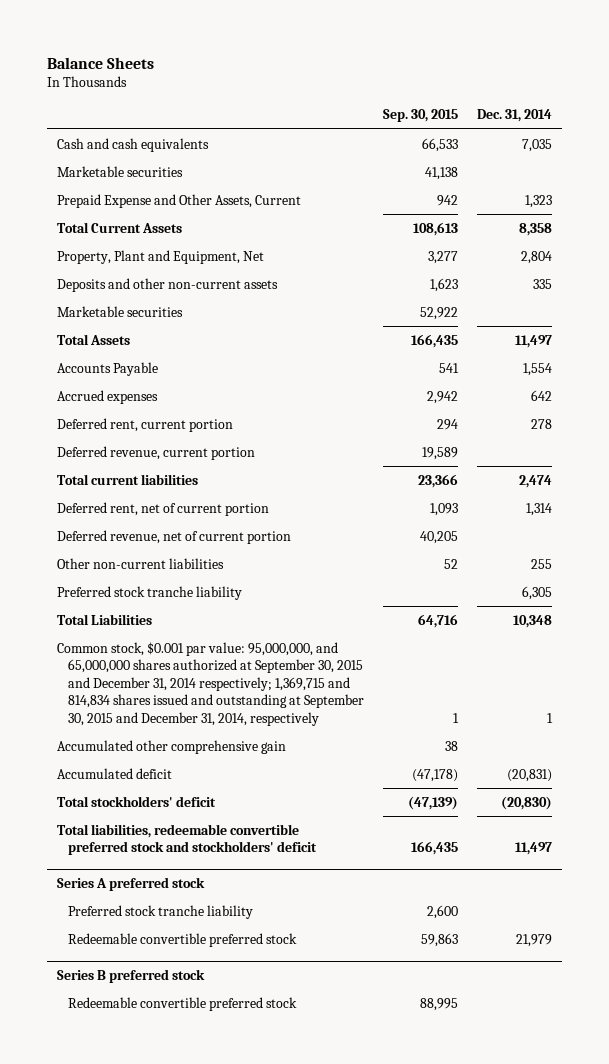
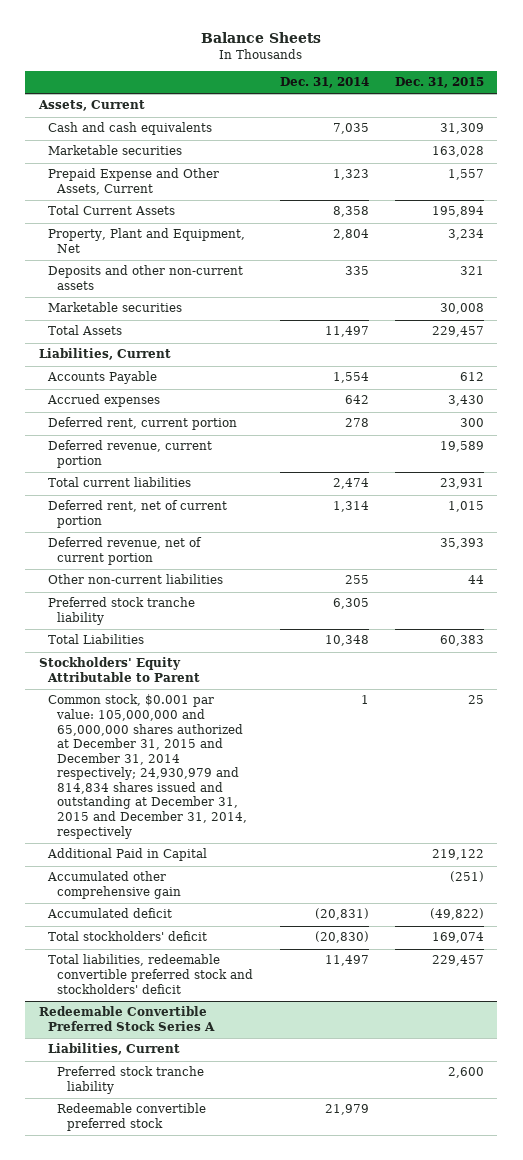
- | Sep. 30, 2015 | Dec. 31, 2014
+ | Dec. 31, 2014 | Dec. 31, 2015
+ Assets, Current
+ Liabilities, Current
- Common stock, $0.001 par value: 95,000,000, and 65,000,000 shares authorized at September 30, 2015 and December 31, 2014 respectively; 1,369,715 and 814,834 shares issued and outstanding at September 30, 2015 and December 31, 2014, respectively | 1 | 1
+ Stockholders' Equity Attributable to Parent
+ Common stock, $0.001 par value: 105,000,000 and 65,000,000 shares authorized at December 31, 2015 and December 31, 2014 respectively; 24,930,979 and 814,834 shares issued and outstanding at December 31, 2015 and December 31, 2014, respectively | 1 | 25
+ Additional Paid in Capital | | 219,122
- Series A preferred stock
+ Redeemable Convertible Preferred Stock Series A
+ Liabilities, Current
- Series B preferred stock
- Redeemable convertible preferred stock | 88,995 |

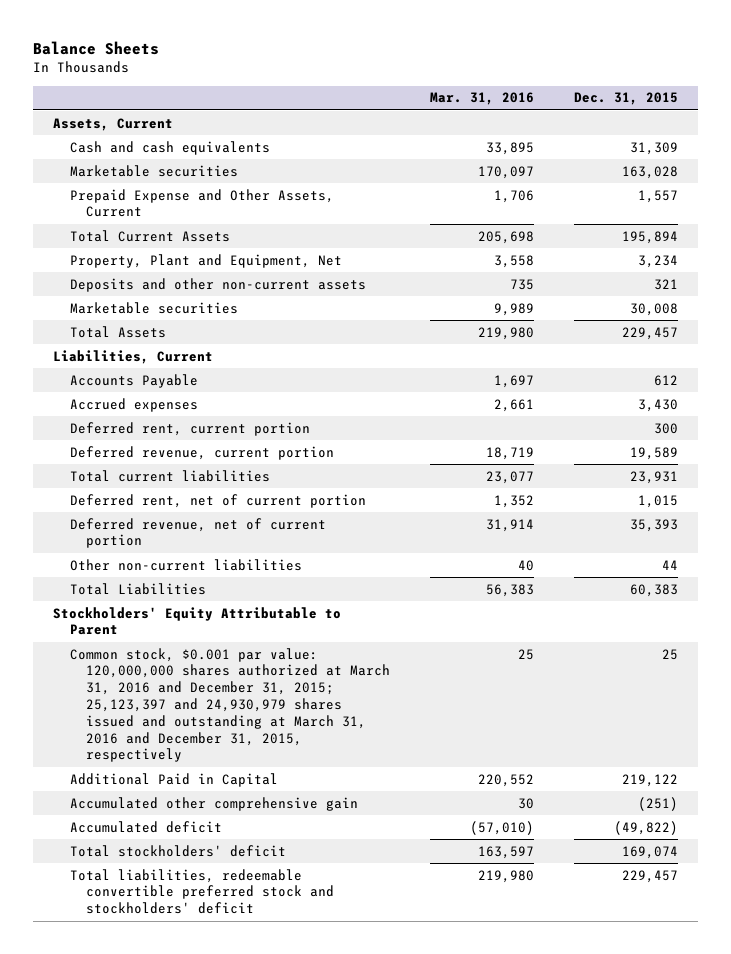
- | Dec. 31, 2014 | Dec. 31, 2015
+ | Mar. 31, 2016 | Dec. 31, 2015
- Preferred stock tranche liability | 6,305 |
- Common stock, $0.001 par value: 105,000,000 and 65,000,000 shares authorized at December 31, 2015 and December 31, 2014 respectively; 24,930,979 and 814,834 shares issued and outstanding at December 31, 2015 and December 31, 2014, respectively | 1 | 25
+ Common stock, $0.001 par value: 120,000,000 shares authorized at March 31, 2016 and December 31, 2015; 25,123,397 and 24,930,979 shares issued and outstanding at March 31, 2016 and December 31, 2015, respectively | 25 | 25
- Redeemable Convertible Preferred Stock Series A
- Liabilities, Current
- Preferred stock tranche liability | | 2,600
- Redeemable convertible preferred stock | 21,979 |

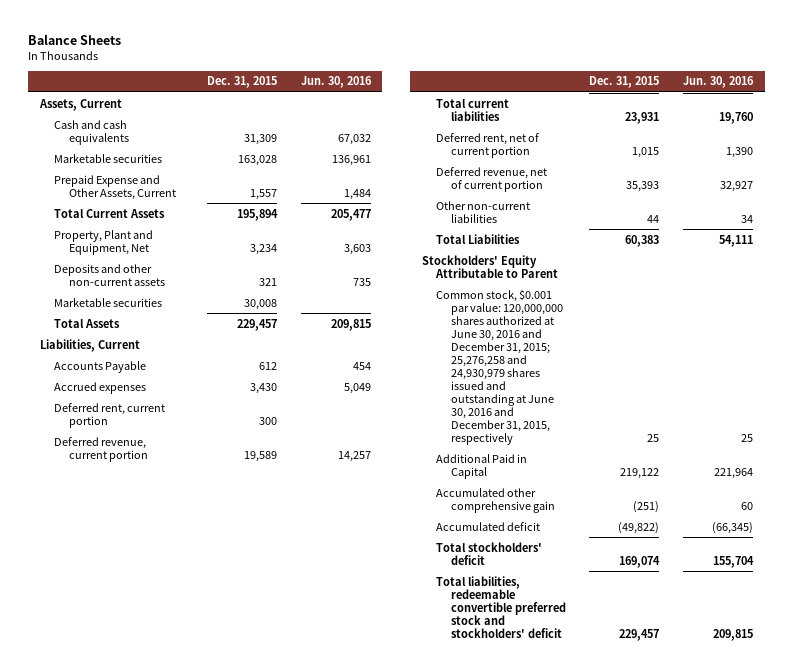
- | Mar. 31, 2016 | Dec. 31, 2015
+ | Dec. 31, 2015 | Jun. 30, 2016
- Common stock, $0.001 par value: 120,000,000 shares authorized at March 31, 2016 and December 31, 2015; 25,123,397 and 24,930,979 shares issued and outstanding at March 31, 2016 and December 31, 2015, respectively | 25 | 25
+ Common stock, $0.001 par value: 120,000,000 shares authorized at June 30, 2016 and December 31, 2015; 25,276,258 and 24,930,979 shares issued and outstanding at June 30, 2016 and December 31, 2015, respectively | 25 | 25

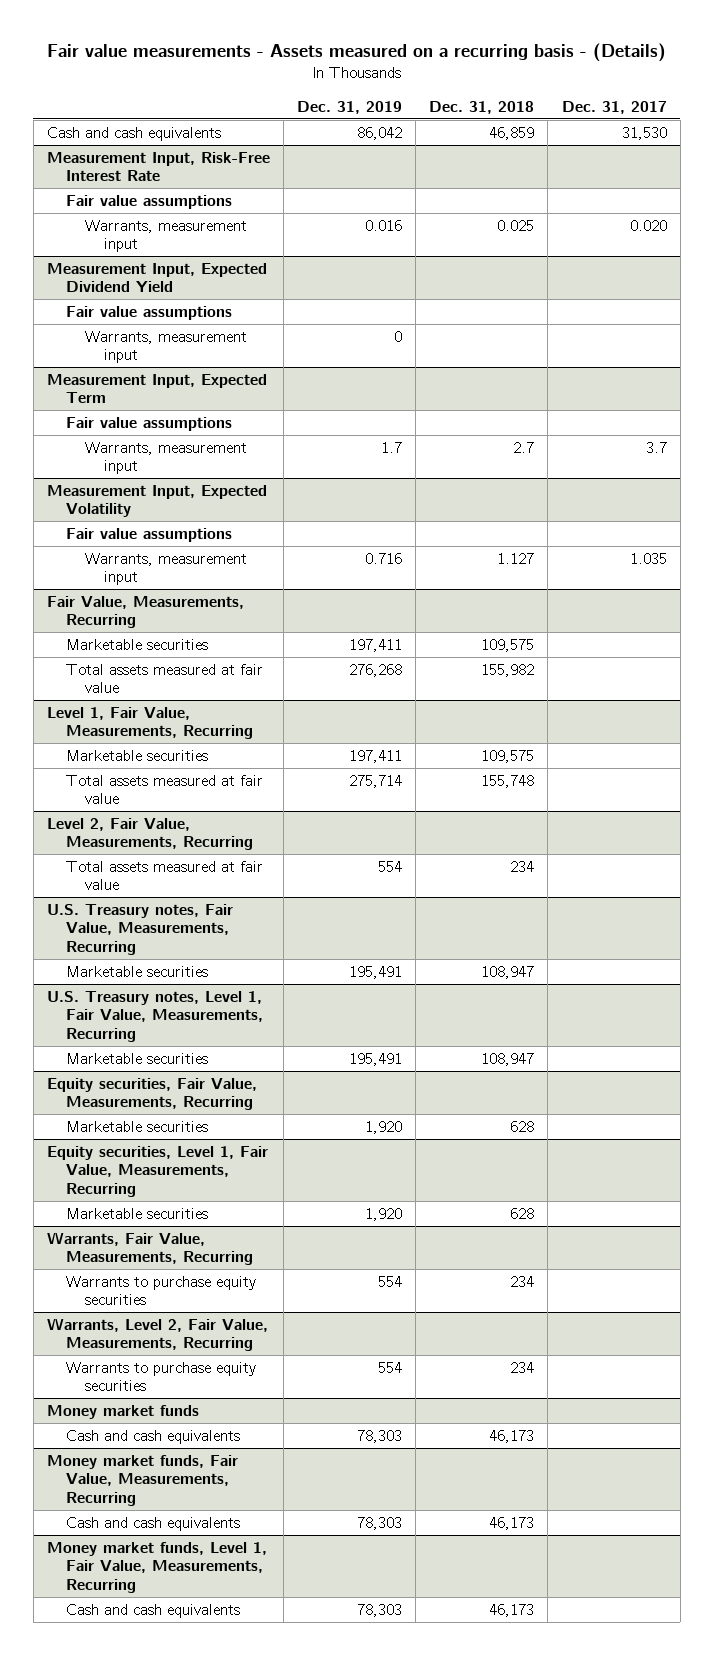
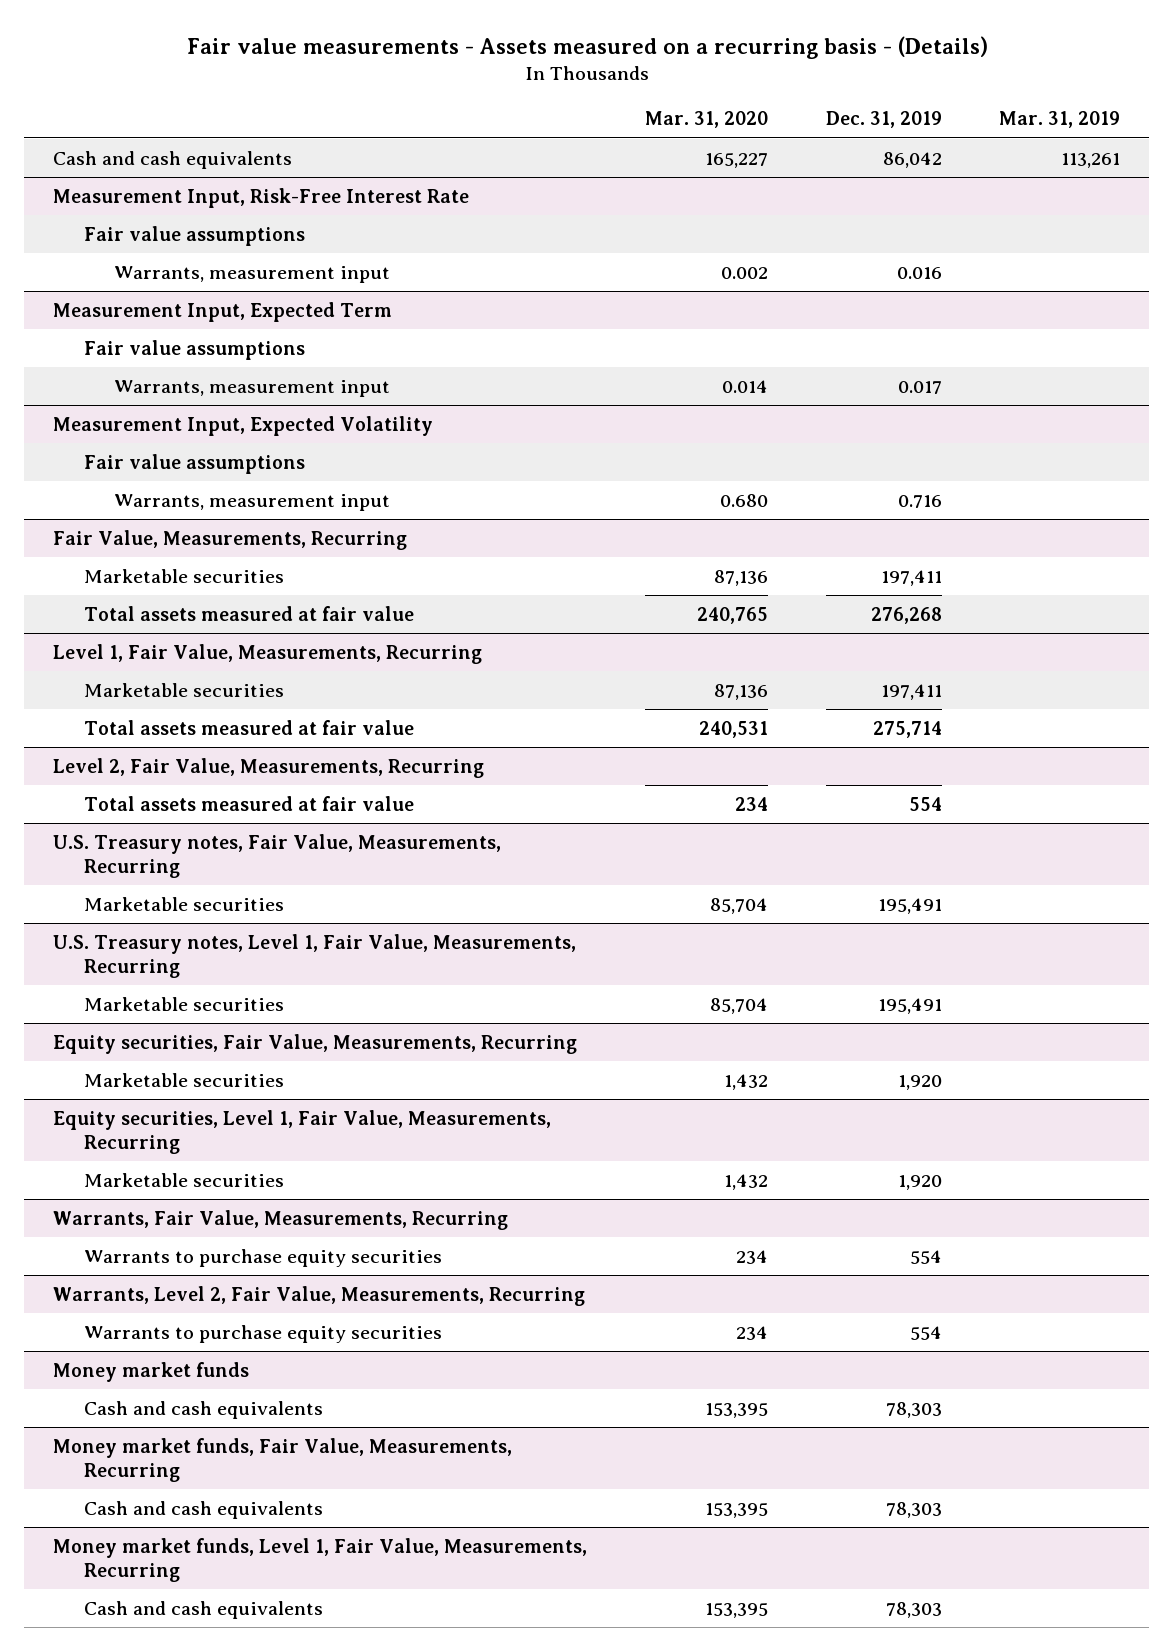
- | Dec. 31, 2019 | Dec. 31, 2018 | Dec. 31, 2017
+ | Mar. 31, 2020 | Dec. 31, 2019 | Mar. 31, 2019
- Measurement Input, Expected Dividend Yield
- Fair value assumptions
- Warrants, measurement input | 0 | |
@ Measurement Input, Expected Term
- Warrants, measurement input | 1.7 | 2.7 | 3.7
+ Warrants, measurement input | 0.014 | 0.017 |

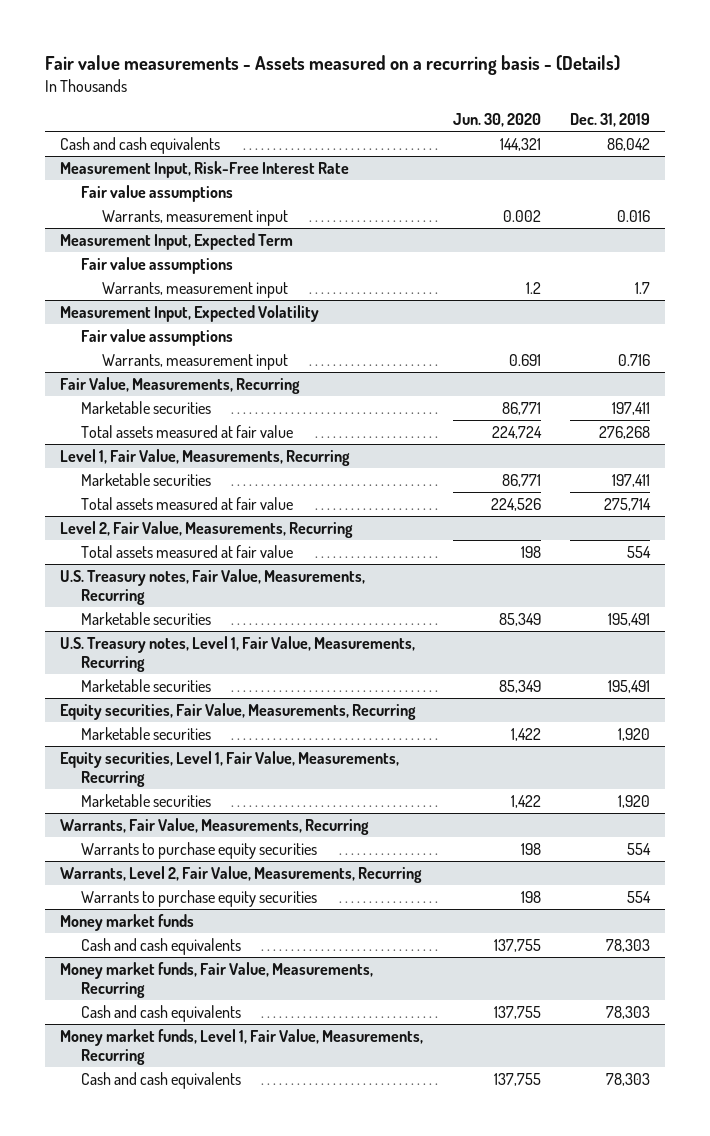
- | Mar. 31, 2020 | Dec. 31, 2019 | Mar. 31, 2019
+ | Jun. 30, 2020 | Dec. 31, 2019
@ Measurement Input, Expected Term
- Warrants, measurement input | 0.014 | 0.017 |
+ Warrants, measurement input | 1.2 | 1.7

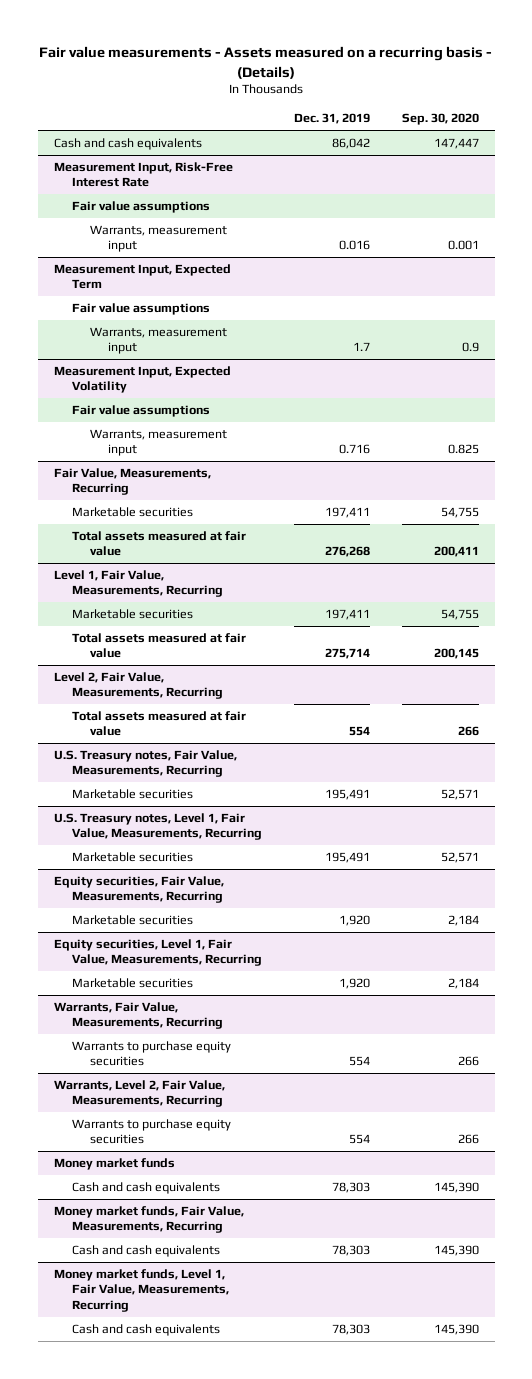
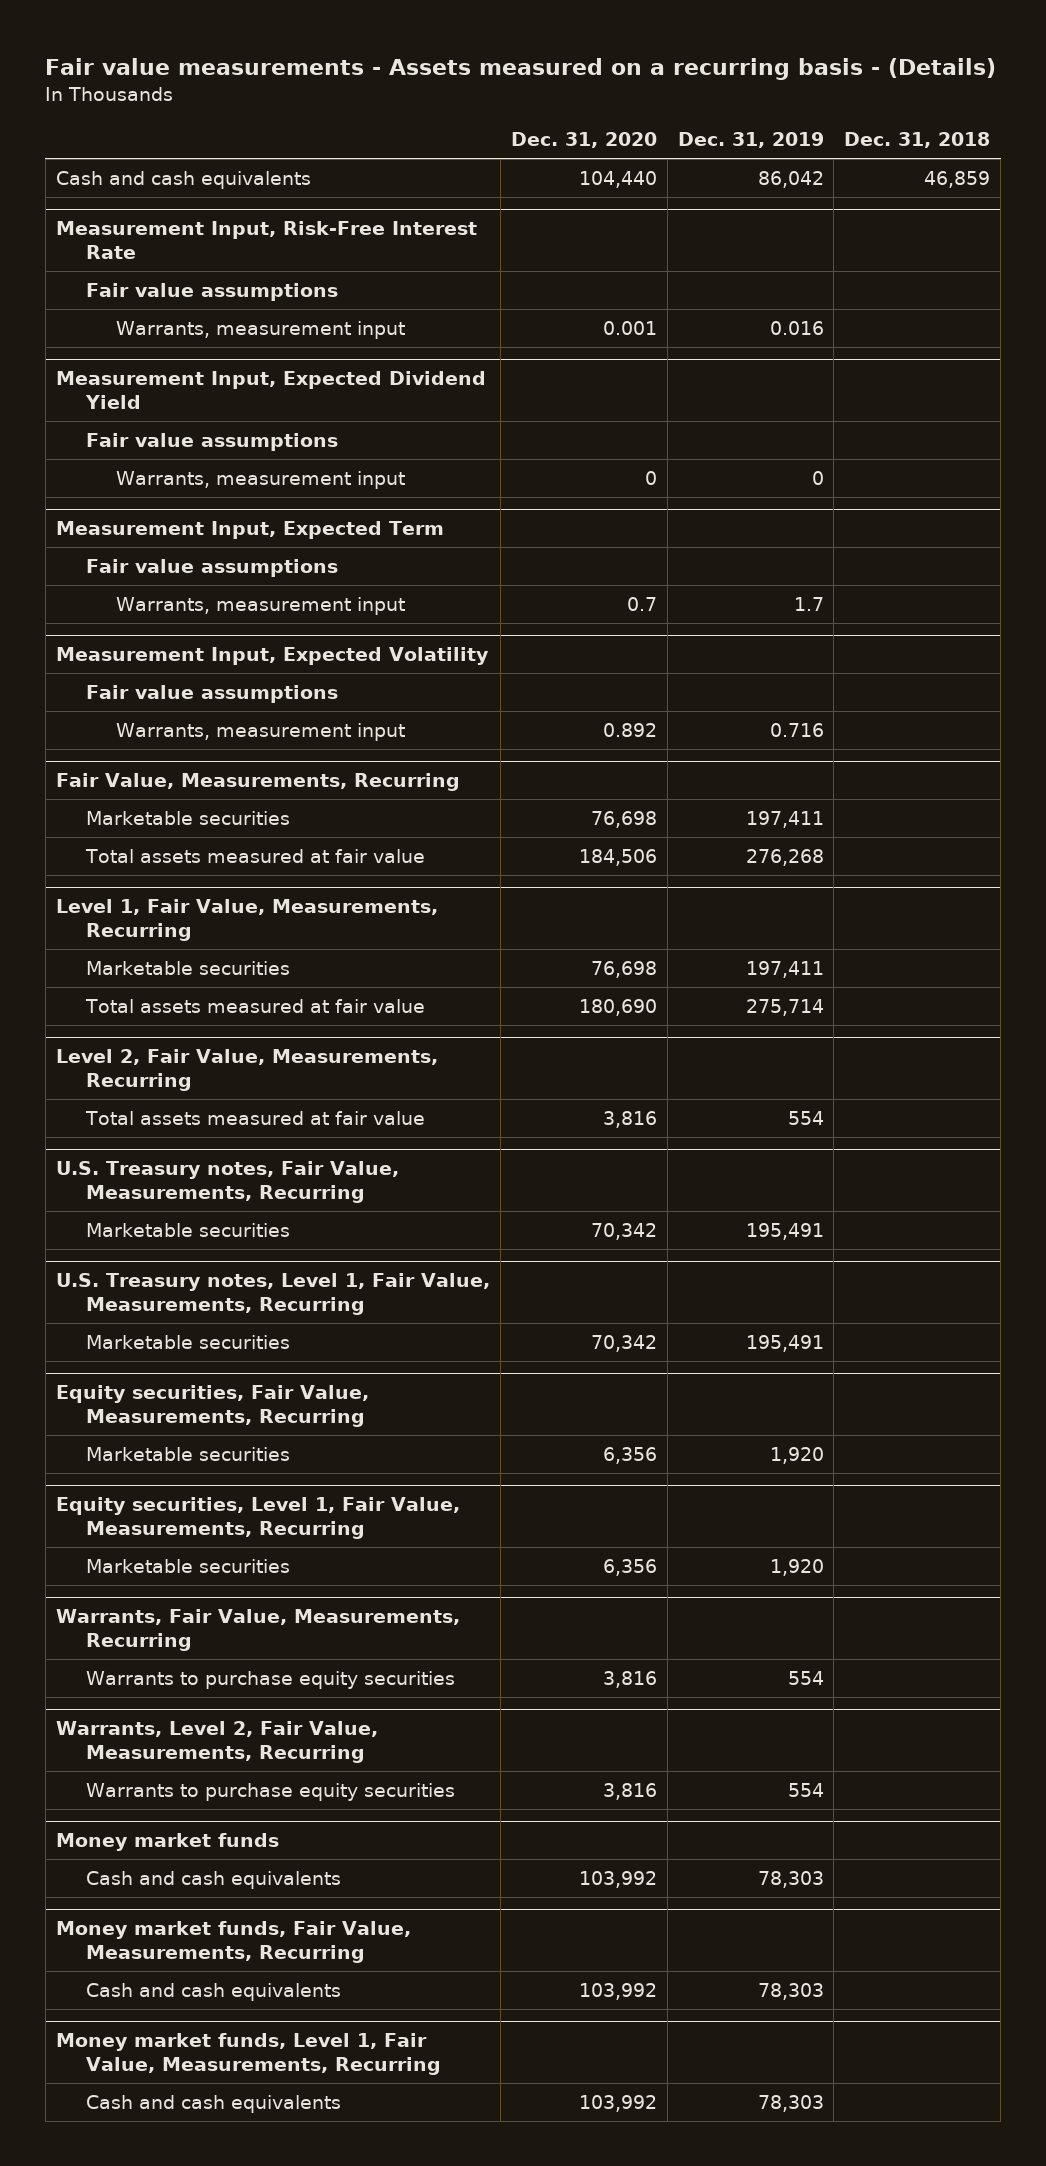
- | Dec. 31, 2019 | Sep. 30, 2020
+ | Dec. 31, 2020 | Dec. 31, 2019 | Dec. 31, 2018
+ Measurement Input, Expected Dividend Yield
+ Fair value assumptions
+ Warrants, measurement input | 0 | 0 |

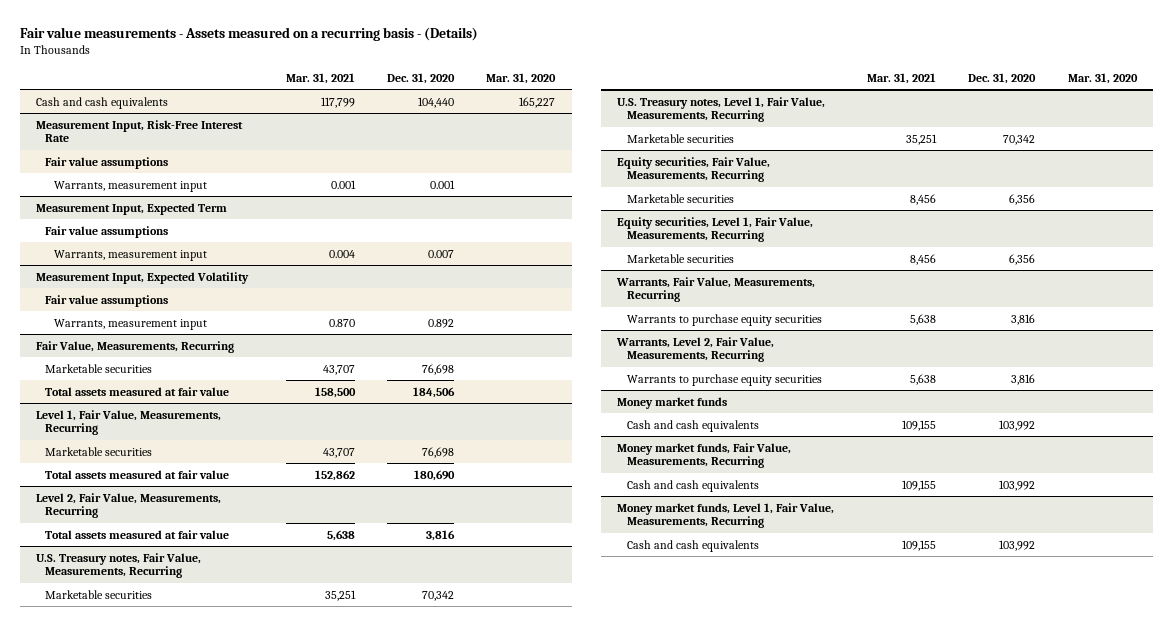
- | Dec. 31, 2020 | Dec. 31, 2019 | Dec. 31, 2018
+ | Mar. 31, 2021 | Dec. 31, 2020 | Mar. 31, 2020
- Measurement Input, Expected Dividend Yield
- Fair value assumptions
- Warrants, measurement input | 0 | 0 |
@ Measurement Input, Expected Term
- Warrants, measurement input | 0.7 | 1.7 |
+ Warrants, measurement input | 0.004 | 0.007 |

